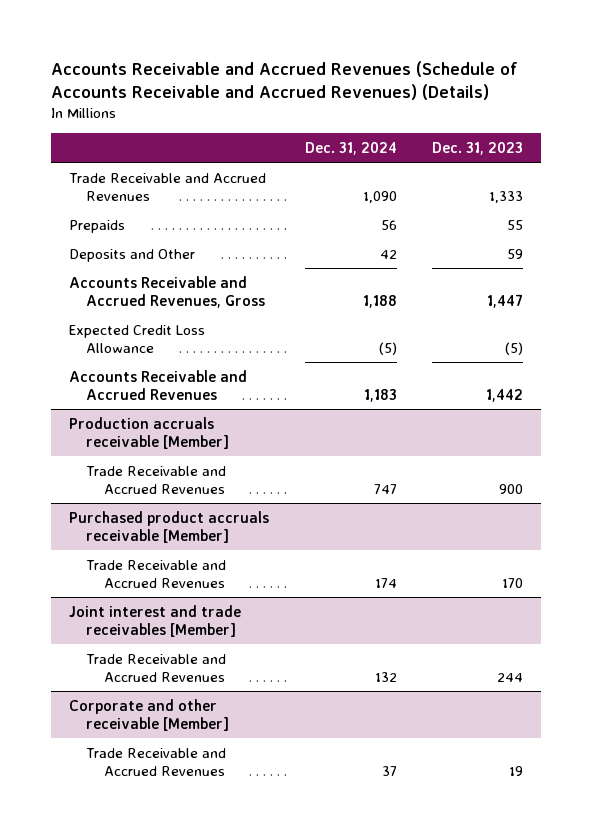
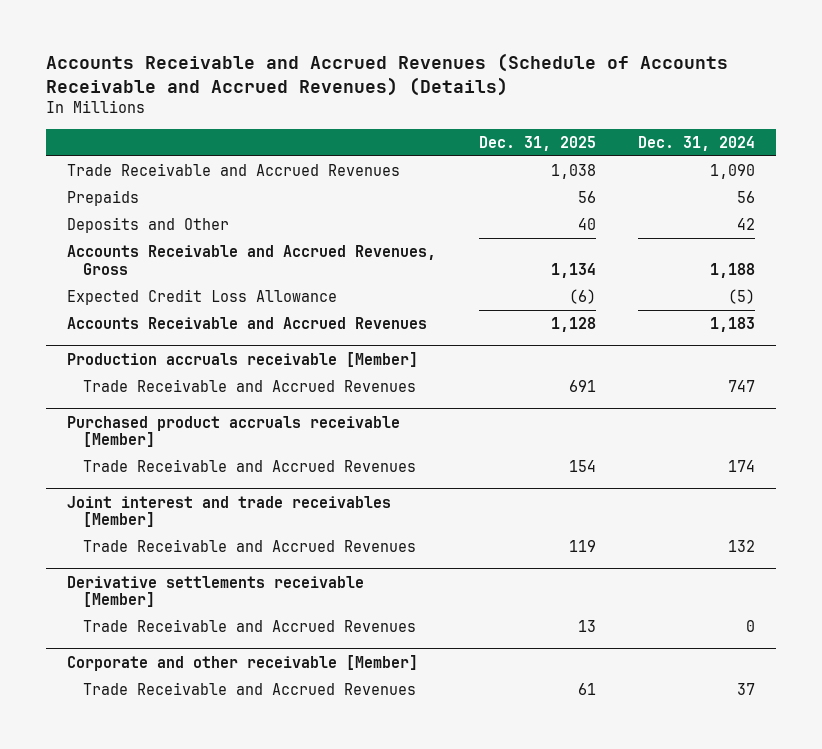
- | Dec. 31, 2024 | Dec. 31, 2023
+ | Dec. 31, 2025 | Dec. 31, 2024
+ Derivative settlements receivable [Member]
+ Trade Receivable and Accrued Revenues | 13 | 0

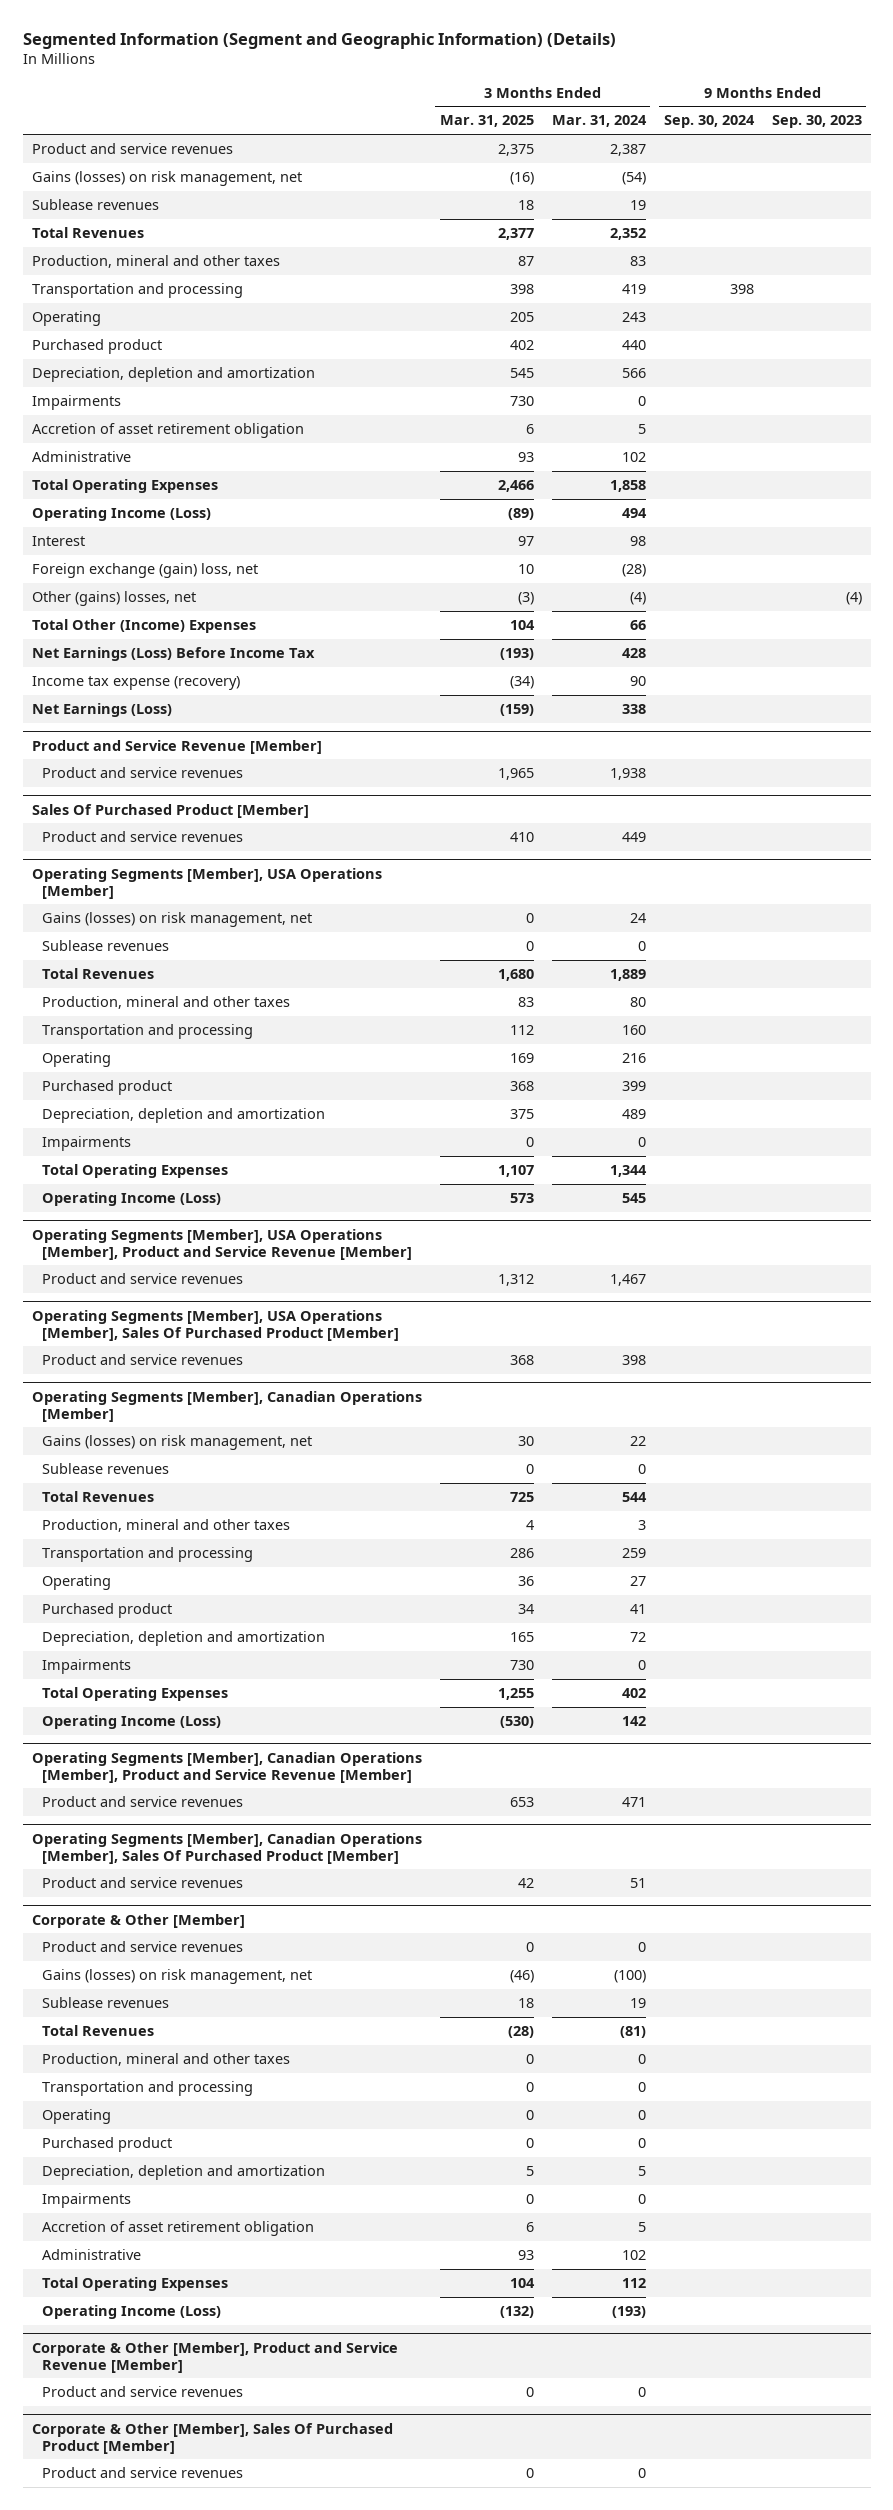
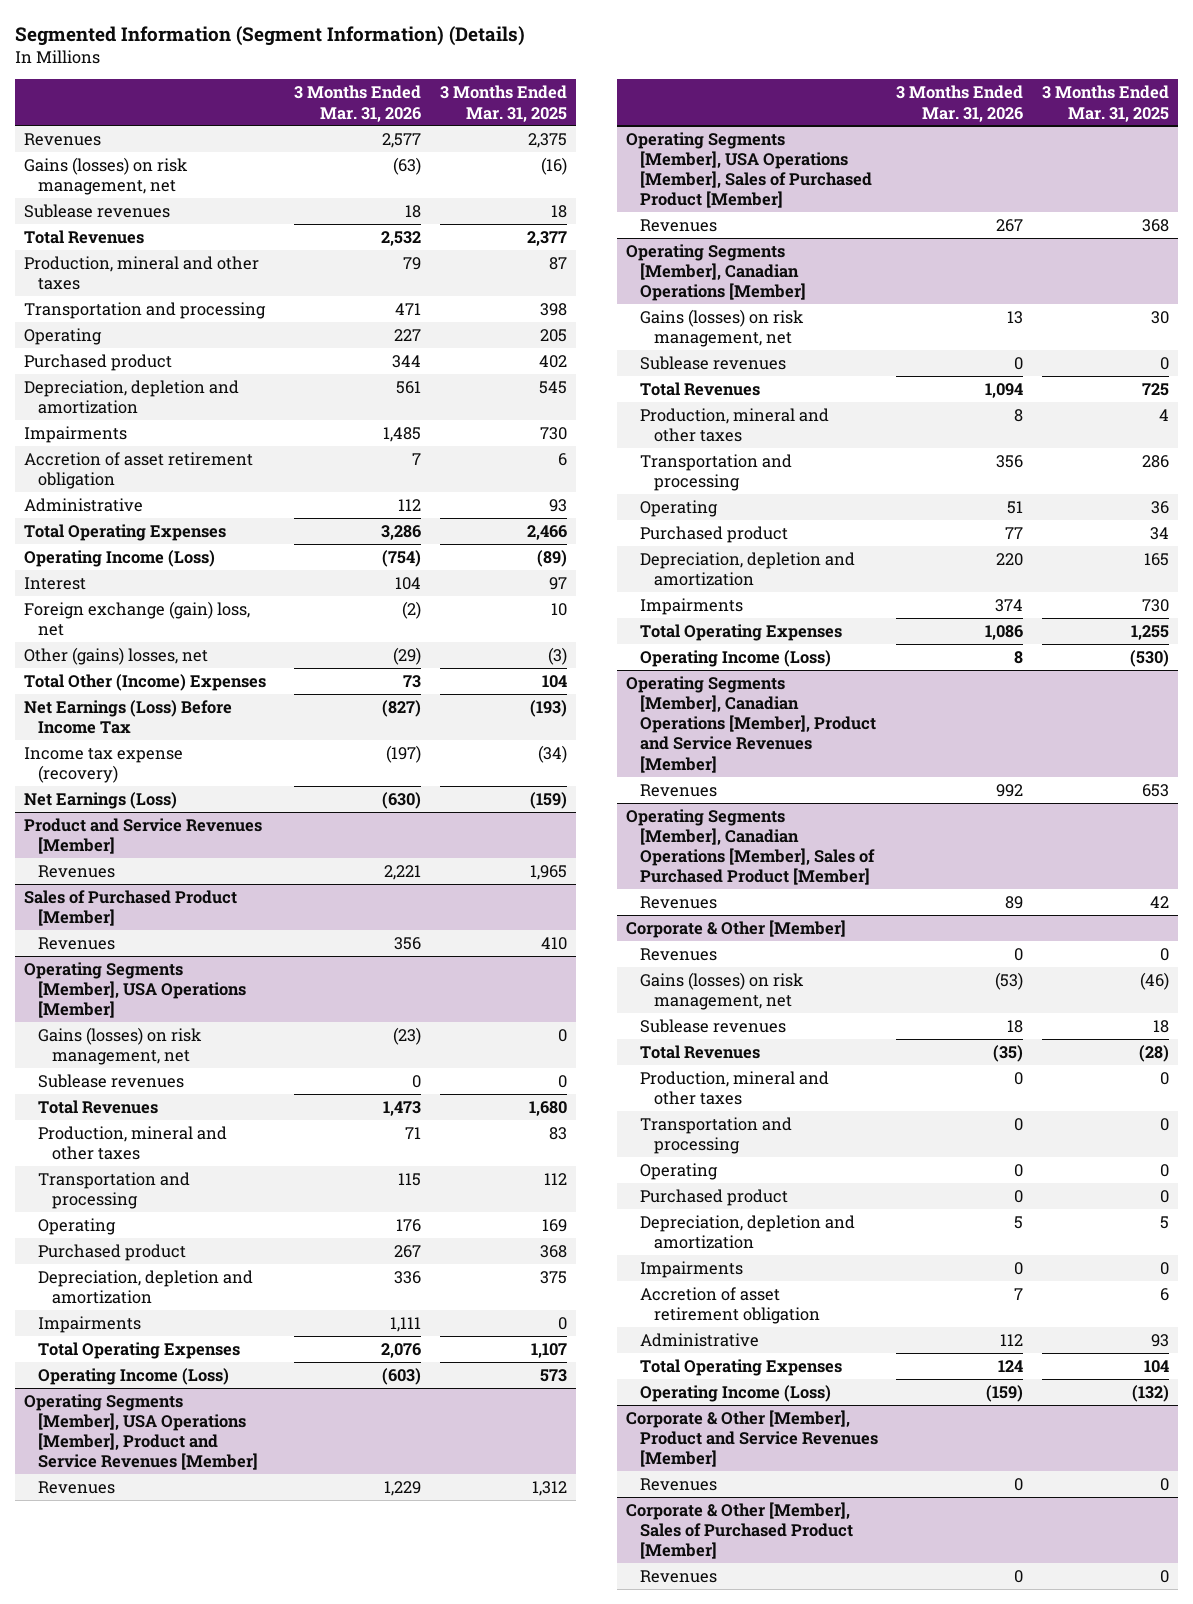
- Segmented Information (Segment and Geographic Information) (Details)
+ Segmented Information (Segment Information) (Details)
- | 3 Months Ended Mar. 31, 2025 | 3 Months Ended Mar. 31, 2024 | 9 Months Ended Sep. 30, 2024 | 9 Months Ended Sep. 30, 2023
+ | 3 Months Ended Mar. 31, 2026 | 3 Months Ended Mar. 31, 2025
- Product and service revenues | 2,375 | 2,387 | |
+ Revenues | 2,577 | 2,375
- Product and Service Revenue [Member]
- Product and service revenues | 1,965 | 1,938 | |
- Sales Of Purchased Product [Member]
- Product and service revenues | 410 | 449 | |
+ Product and Service Revenues [Member]
+ Revenues | 2,221 | 1,965
+ Sales of Purchased Product [Member]
+ Revenues | 356 | 410
- Operating Segments [Member], USA Operations [Member], Product and Service Revenue [Member]
- Product and service revenues | 1,312 | 1,467 | |
- Operating Segments [Member], USA Operations [Member], Sales Of Purchased Product [Member]
- Product and service revenues | 368 | 398 | |
+ Operating Segments [Member], USA Operations [Member], Product and Service Revenues [Member]
+ Revenues | 1,229 | 1,312
+ Operating Segments [Member], USA Operations [Member], Sales of Purchased Product [Member]
+ Revenues | 267 | 368
- Operating Segments [Member], Canadian Operations [Member], Product and Service Revenue [Member]
- Product and service revenues | 653 | 471 | |
- Operating Segments [Member], Canadian Operations [Member], Sales Of Purchased Product [Member]
- Product and service revenues | 42 | 51 | |
+ Operating Segments [Member], Canadian Operations [Member], Product and Service Revenues [Member]
+ Revenues | 992 | 653
+ Operating Segments [Member], Canadian Operations [Member], Sales of Purchased Product [Member]
+ Revenues | 89 | 42
@ Corporate & Other [Member]
- Product and service revenues | 0 | 0 | |
+ Revenues | 0 | 0
- Corporate & Other [Member], Product and Service Revenue [Member]
- Product and service revenues | 0 | 0 | |
- Corporate & Other [Member], Sales Of Purchased Product [Member]
- Product and service revenues | 0 | 0 | |
+ Corporate & Other [Member], Product and Service Revenues [Member]
+ Revenues | 0 | 0
+ Corporate & Other [Member], Sales of Purchased Product [Member]
+ Revenues | 0 | 0

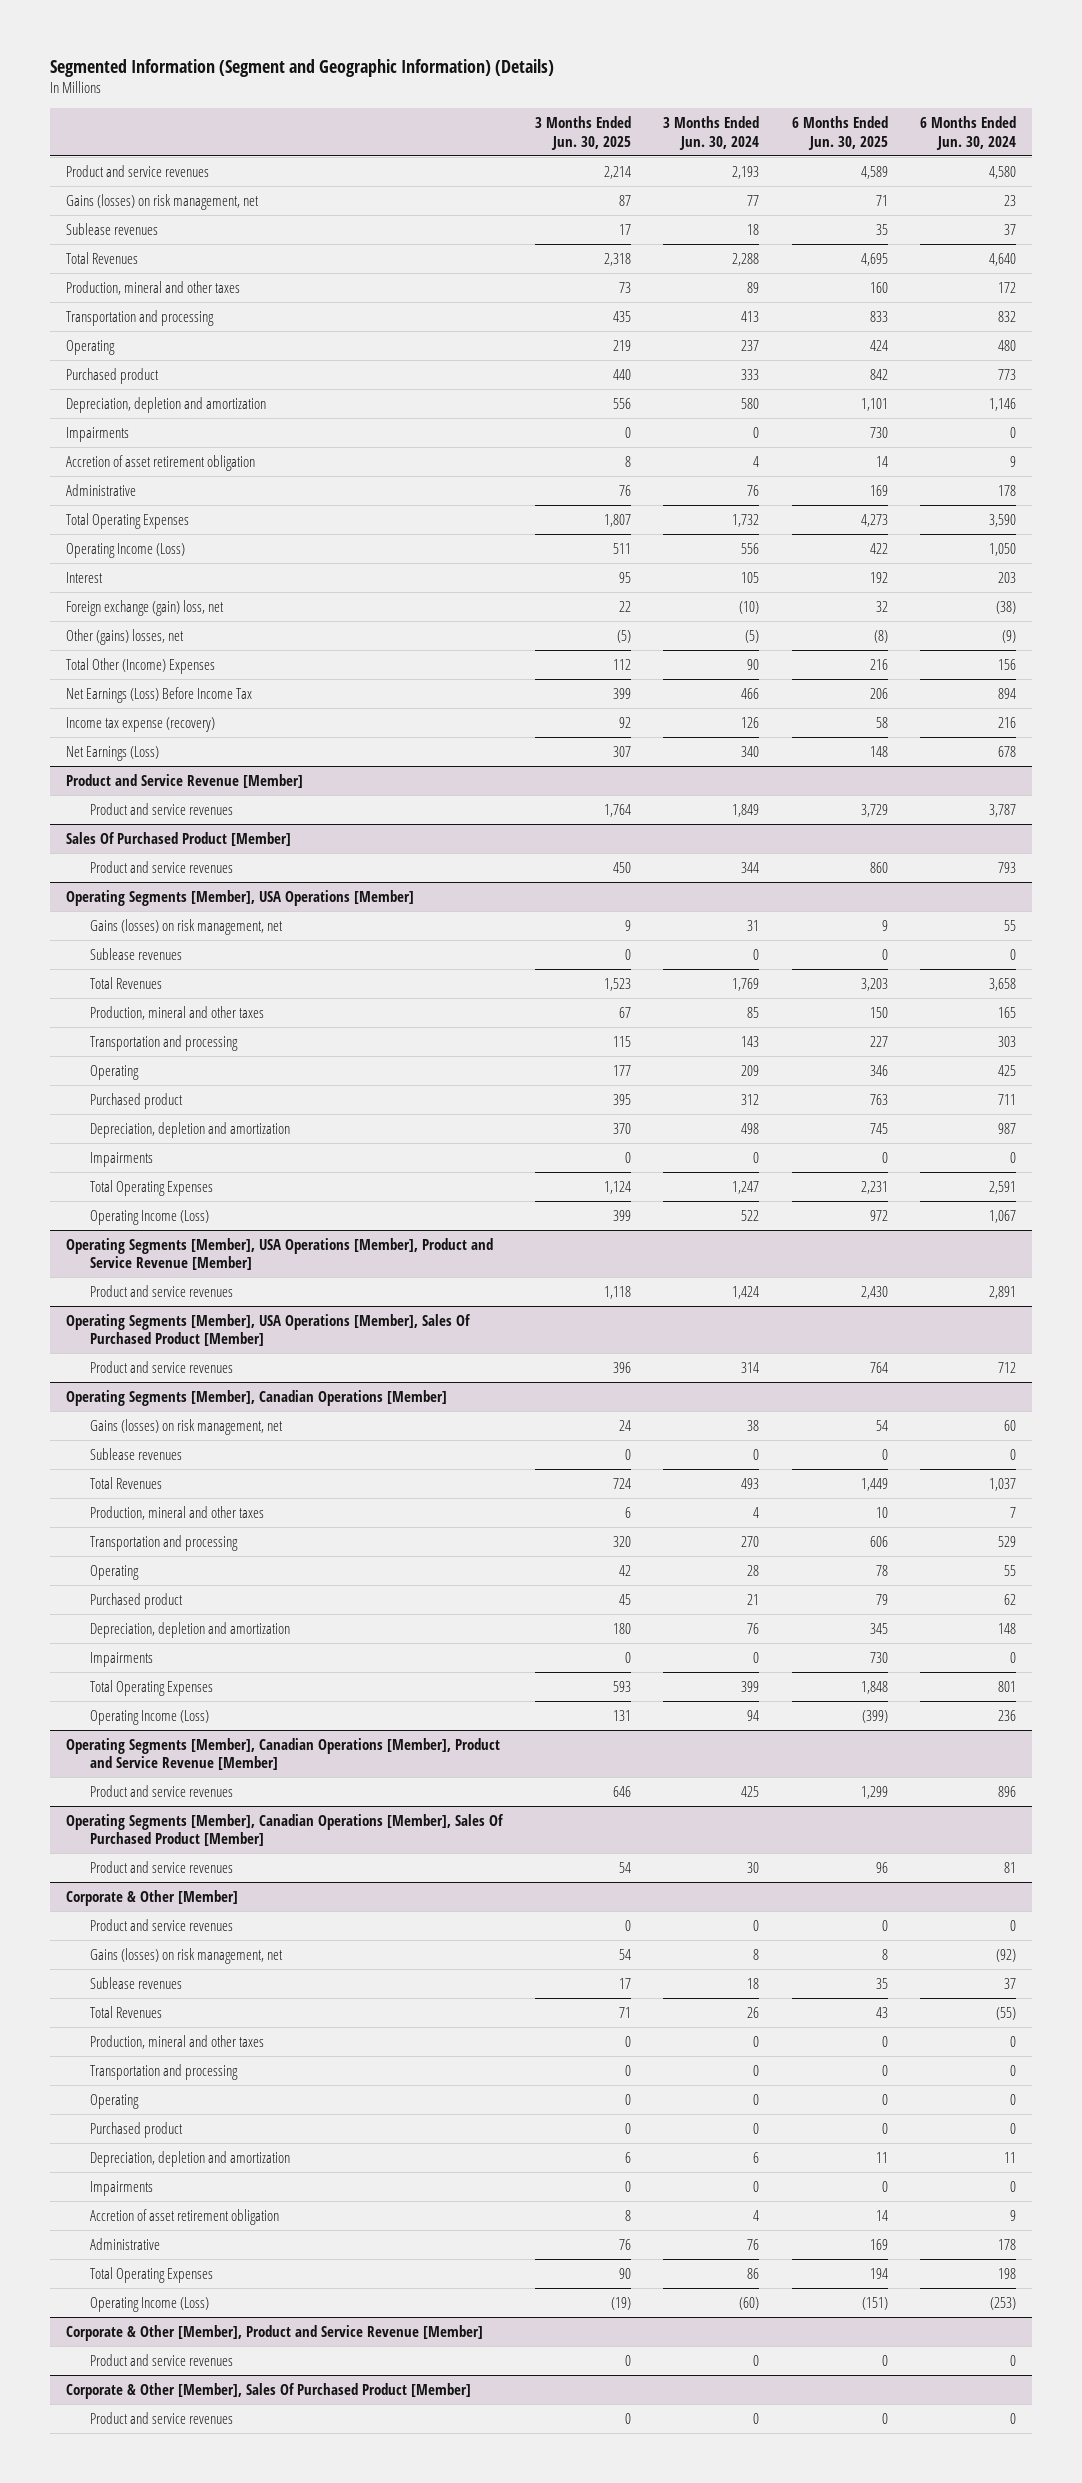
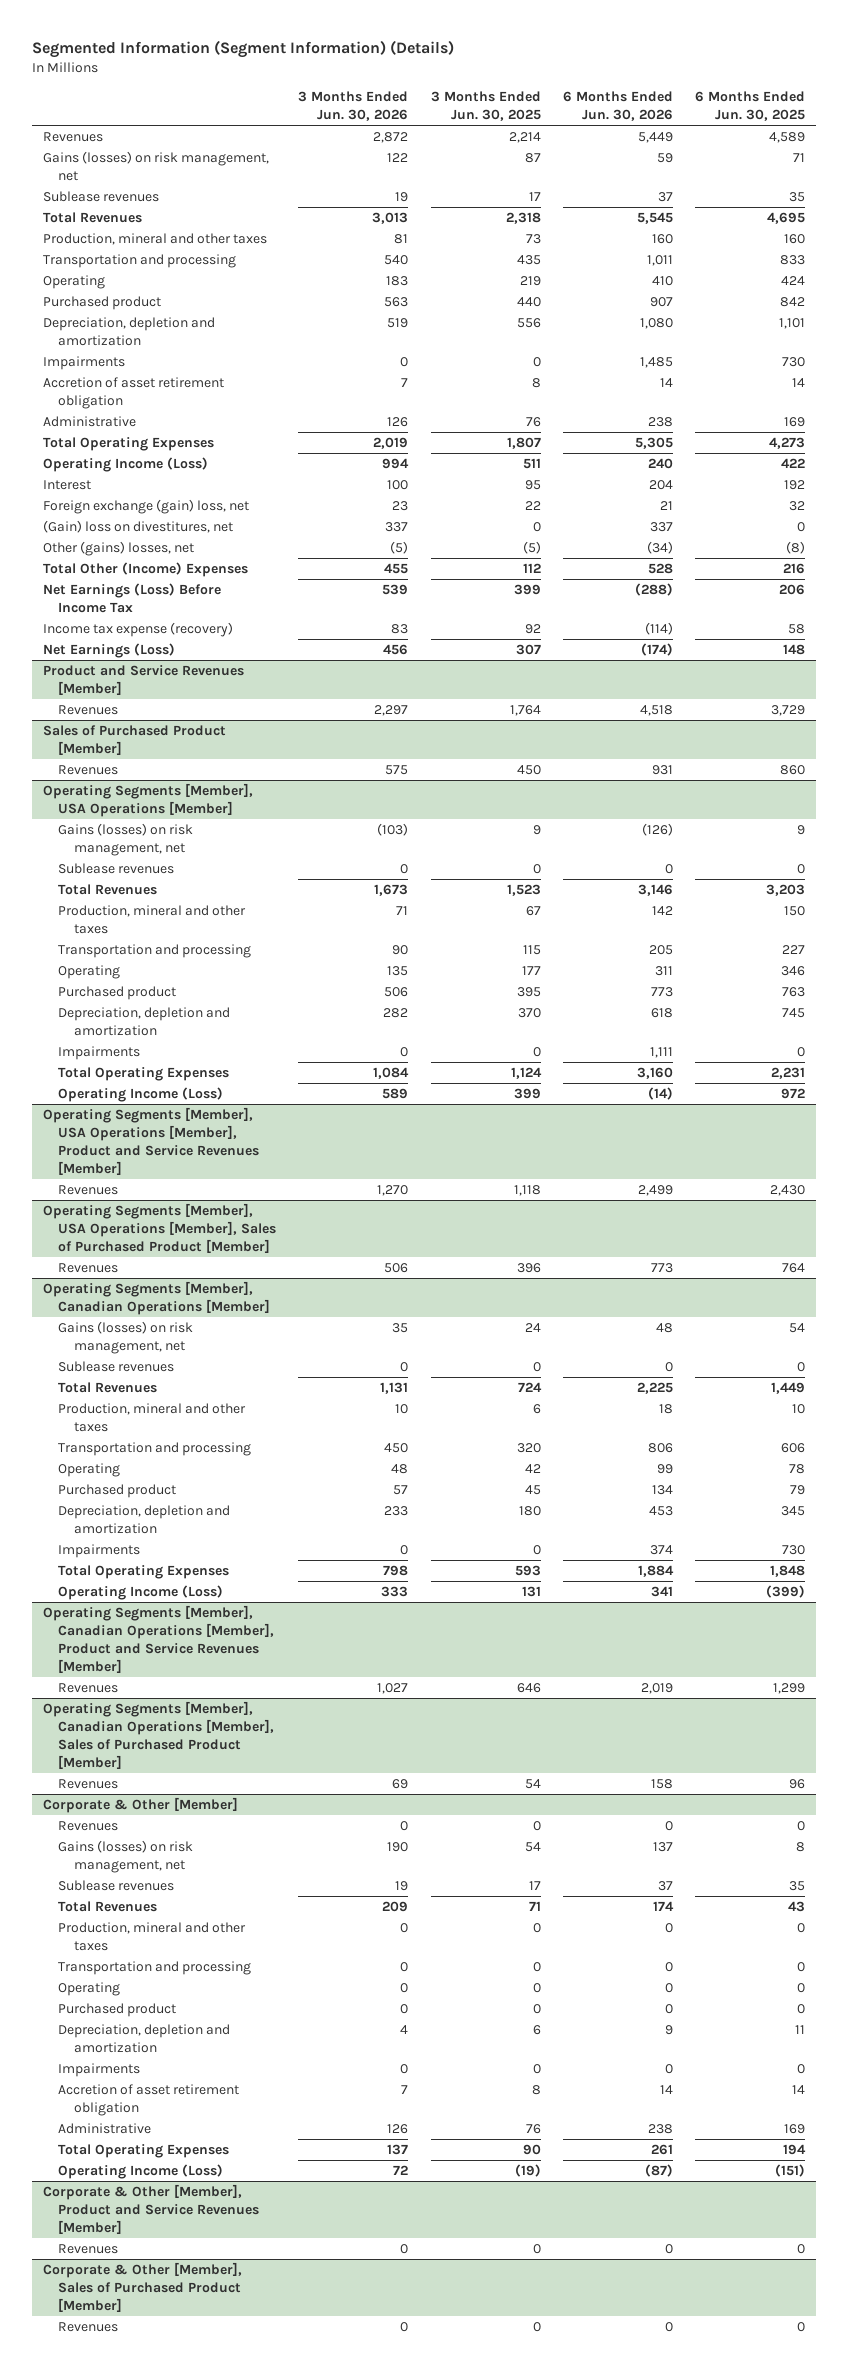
- Segmented Information (Segment and Geographic Information) (Details)
+ Segmented Information (Segment Information) (Details)
- | 3 Months Ended Jun. 30, 2025 | 3 Months Ended Jun. 30, 2024 | 6 Months Ended Jun. 30, 2025 | 6 Months Ended Jun. 30, 2024
+ | 3 Months Ended Jun. 30, 2026 | 3 Months Ended Jun. 30, 2025 | 6 Months Ended Jun. 30, 2026 | 6 Months Ended Jun. 30, 2025
- Product and service revenues | 2,214 | 2,193 | 4,589 | 4,580
+ Revenues | 2,872 | 2,214 | 5,449 | 4,589
+ (Gain) loss on divestitures, net | 337 | 0 | 337 | 0
- Product and Service Revenue [Member]
- Product and service revenues | 1,764 | 1,849 | 3,729 | 3,787
- Sales Of Purchased Product [Member]
- Product and service revenues | 450 | 344 | 860 | 793
+ Product and Service Revenues [Member]
+ Revenues | 2,297 | 1,764 | 4,518 | 3,729
+ Sales of Purchased Product [Member]
+ Revenues | 575 | 450 | 931 | 860
- Operating Segments [Member], USA Operations [Member], Product and Service Revenue [Member]
- Product and service revenues | 1,118 | 1,424 | 2,430 | 2,891
- Operating Segments [Member], USA Operations [Member], Sales Of Purchased Product [Member]
- Product and service revenues | 396 | 314 | 764 | 712
+ Operating Segments [Member], USA Operations [Member], Product and Service Revenues [Member]
+ Revenues | 1,270 | 1,118 | 2,499 | 2,430
+ Operating Segments [Member], USA Operations [Member], Sales of Purchased Product [Member]
+ Revenues | 506 | 396 | 773 | 764
- Operating Segments [Member], Canadian Operations [Member], Product and Service Revenue [Member]
- Product and service revenues | 646 | 425 | 1,299 | 896
- Operating Segments [Member], Canadian Operations [Member], Sales Of Purchased Product [Member]
- Product and service revenues | 54 | 30 | 96 | 81
+ Operating Segments [Member], Canadian Operations [Member], Product and Service Revenues [Member]
+ Revenues | 1,027 | 646 | 2,019 | 1,299
+ Operating Segments [Member], Canadian Operations [Member], Sales of Purchased Product [Member]
+ Revenues | 69 | 54 | 158 | 96
@ Corporate & Other [Member]
- Product and service revenues | 0 | 0 | 0 | 0
+ Revenues | 0 | 0 | 0 | 0
- Corporate & Other [Member], Product and Service Revenue [Member]
- Product and service revenues | 0 | 0 | 0 | 0
- Corporate & Other [Member], Sales Of Purchased Product [Member]
- Product and service revenues | 0 | 0 | 0 | 0
+ Corporate & Other [Member], Product and Service Revenues [Member]
+ Revenues | 0 | 0 | 0 | 0
+ Corporate & Other [Member], Sales of Purchased Product [Member]
+ Revenues | 0 | 0 | 0 | 0

